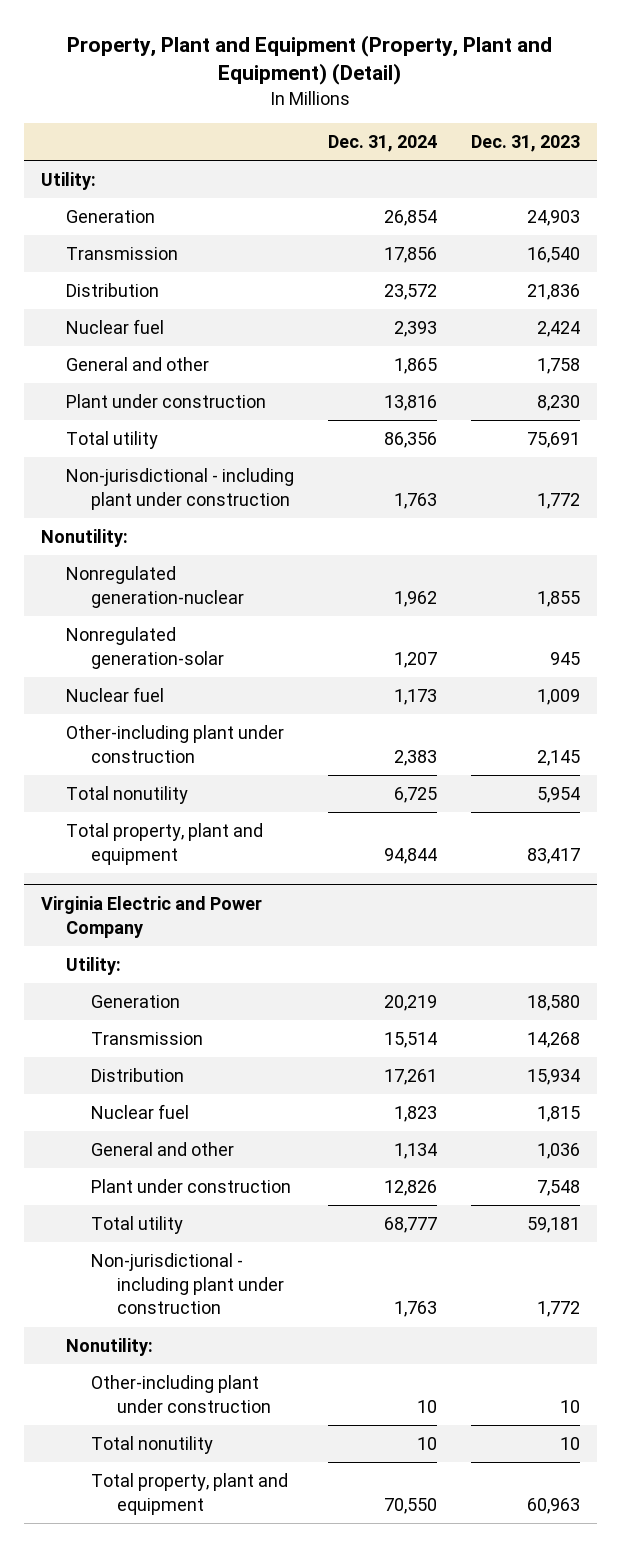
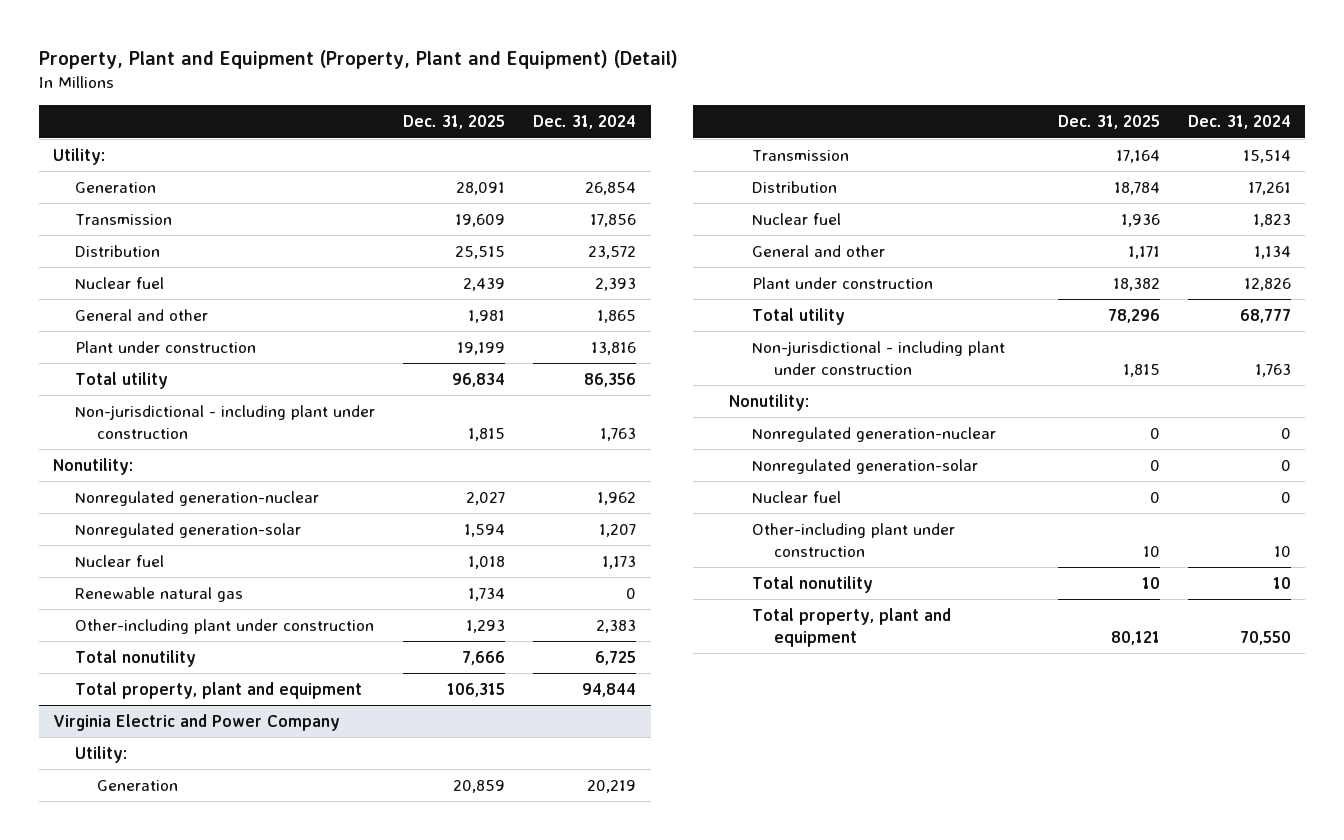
- | Dec. 31, 2024 | Dec. 31, 2023
+ | Dec. 31, 2025 | Dec. 31, 2024
+ Renewable natural gas | 1,734 | 0
@ Virginia Electric and Power Company
+ Nonregulated generation-nuclear | 0 | 0
+ Nonregulated generation-solar | 0 | 0
+ Nuclear fuel | 0 | 0

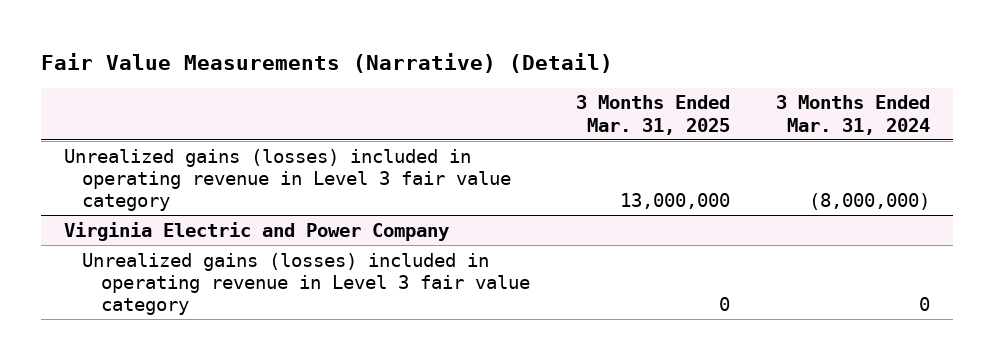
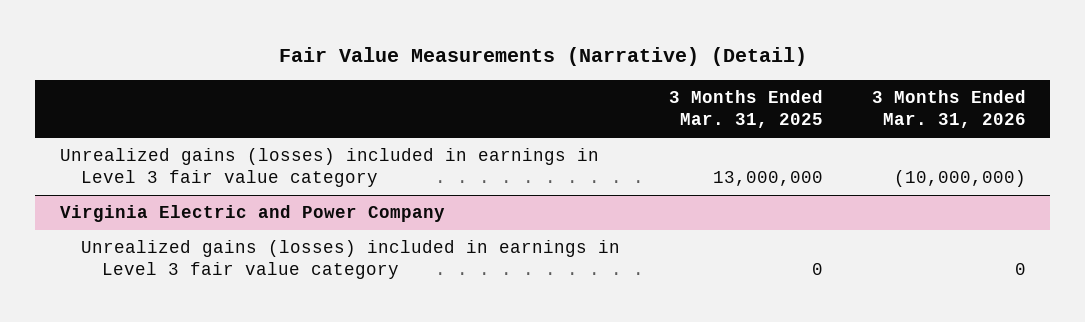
- | 3 Months Ended Mar. 31, 2025 | 3 Months Ended Mar. 31, 2024
+ | 3 Months Ended Mar. 31, 2025 | 3 Months Ended Mar. 31, 2026
- Unrealized gains (losses) included in operating revenue in Level 3 fair value category | 13,000,000 | (8,000,000)
+ Unrealized gains (losses) included in earnings in Level 3 fair value category | 13,000,000 | (10,000,000)
@ Virginia Electric and Power Company
- Unrealized gains (losses) included in operating revenue in Level 3 fair value category | 0 | 0
+ Unrealized gains (losses) included in earnings in Level 3 fair value category | 0 | 0

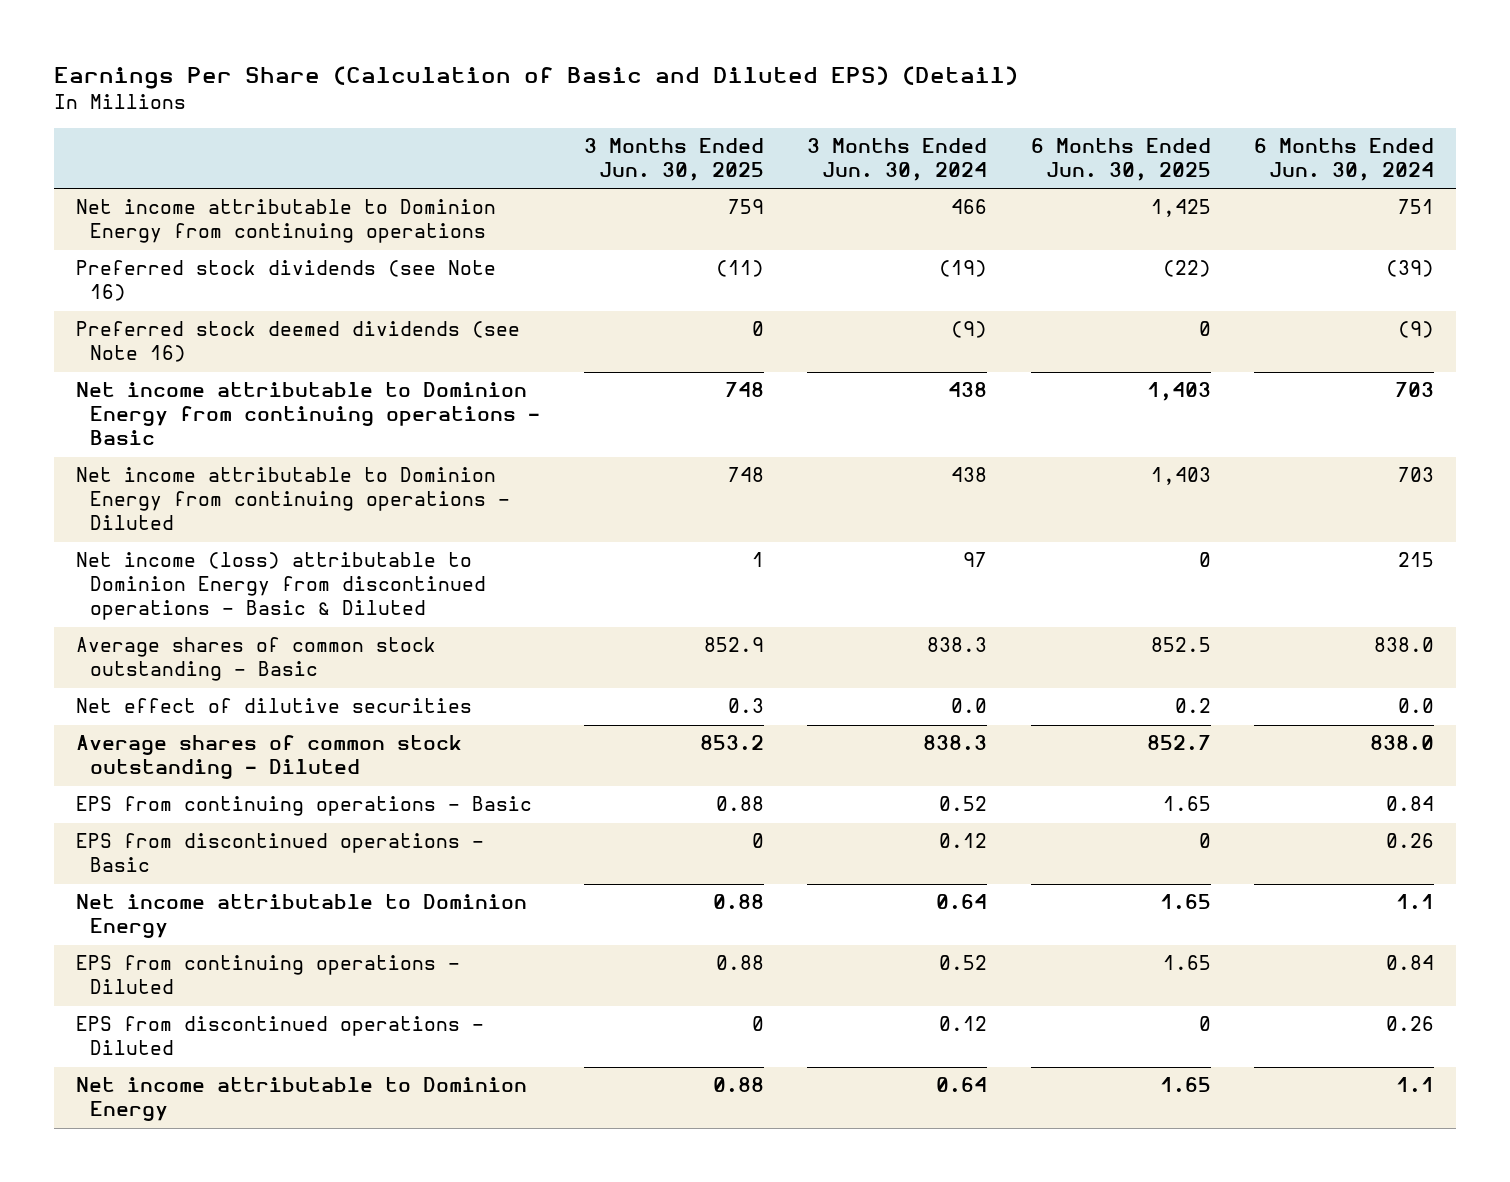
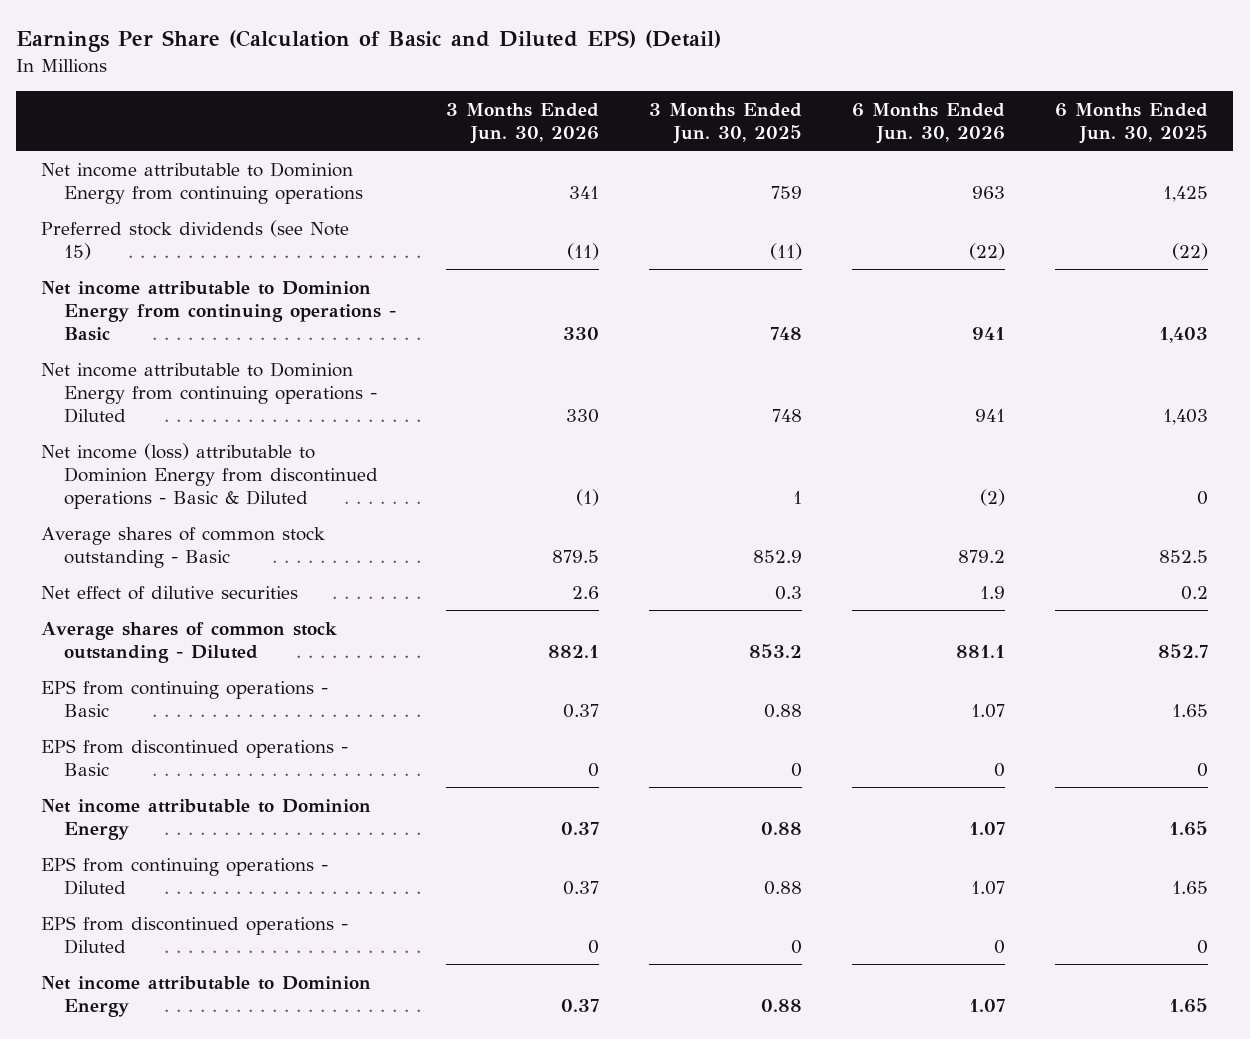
- | 3 Months Ended Jun. 30, 2025 | 3 Months Ended Jun. 30, 2024 | 6 Months Ended Jun. 30, 2025 | 6 Months Ended Jun. 30, 2024
+ | 3 Months Ended Jun. 30, 2026 | 3 Months Ended Jun. 30, 2025 | 6 Months Ended Jun. 30, 2026 | 6 Months Ended Jun. 30, 2025
- Preferred stock dividends (see Note 16) | (11) | (19) | (22) | (39)
- Preferred stock deemed dividends (see Note 16) | 0 | (9) | 0 | (9)
+ Preferred stock dividends (see Note 15) | (11) | (11) | (22) | (22)

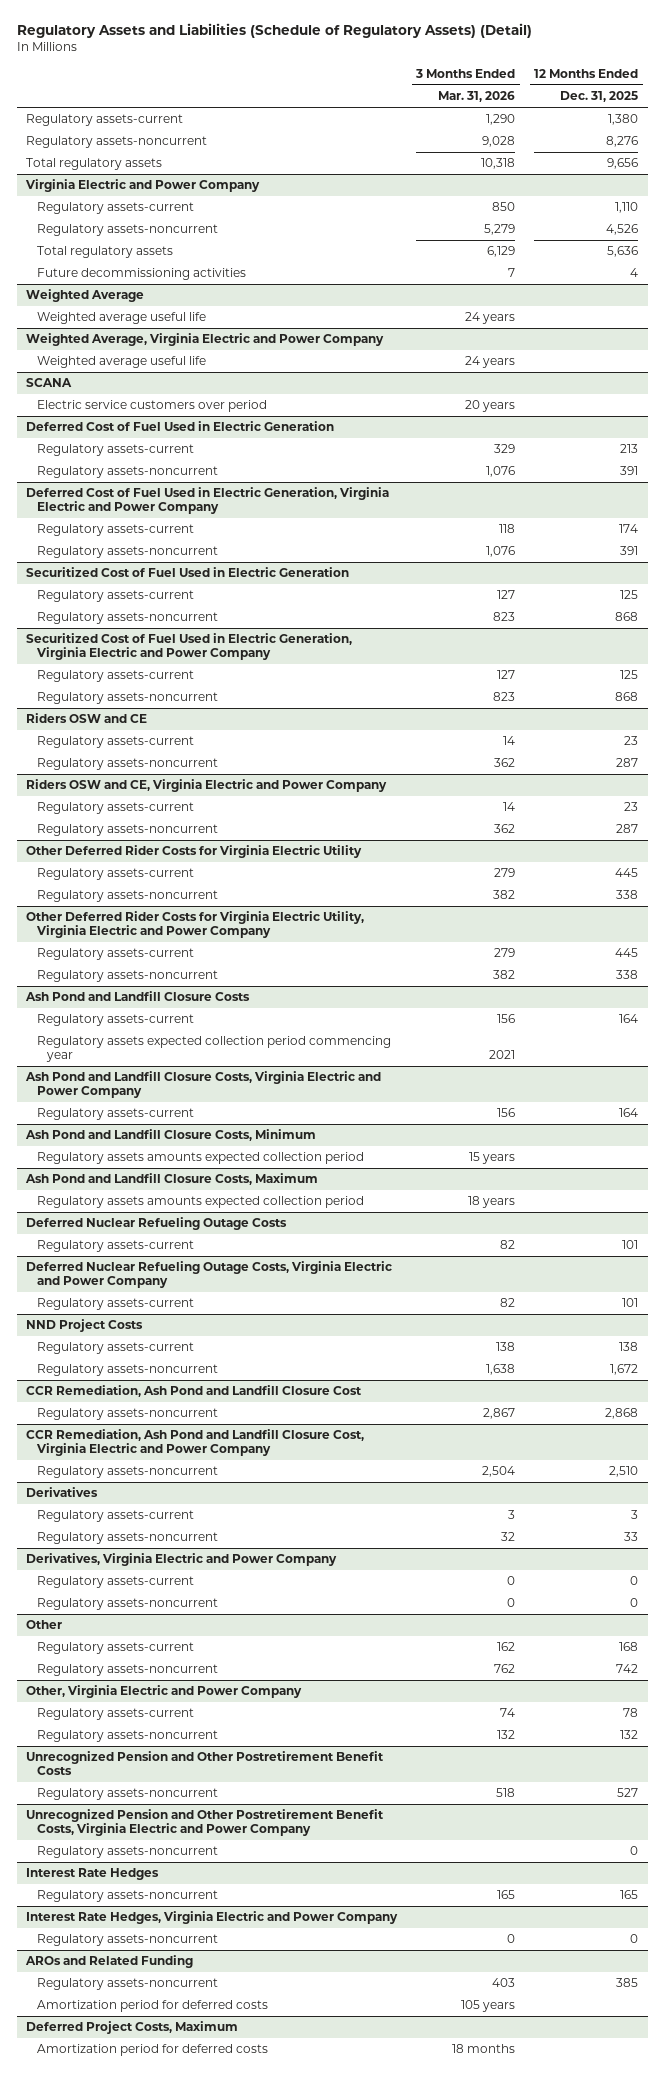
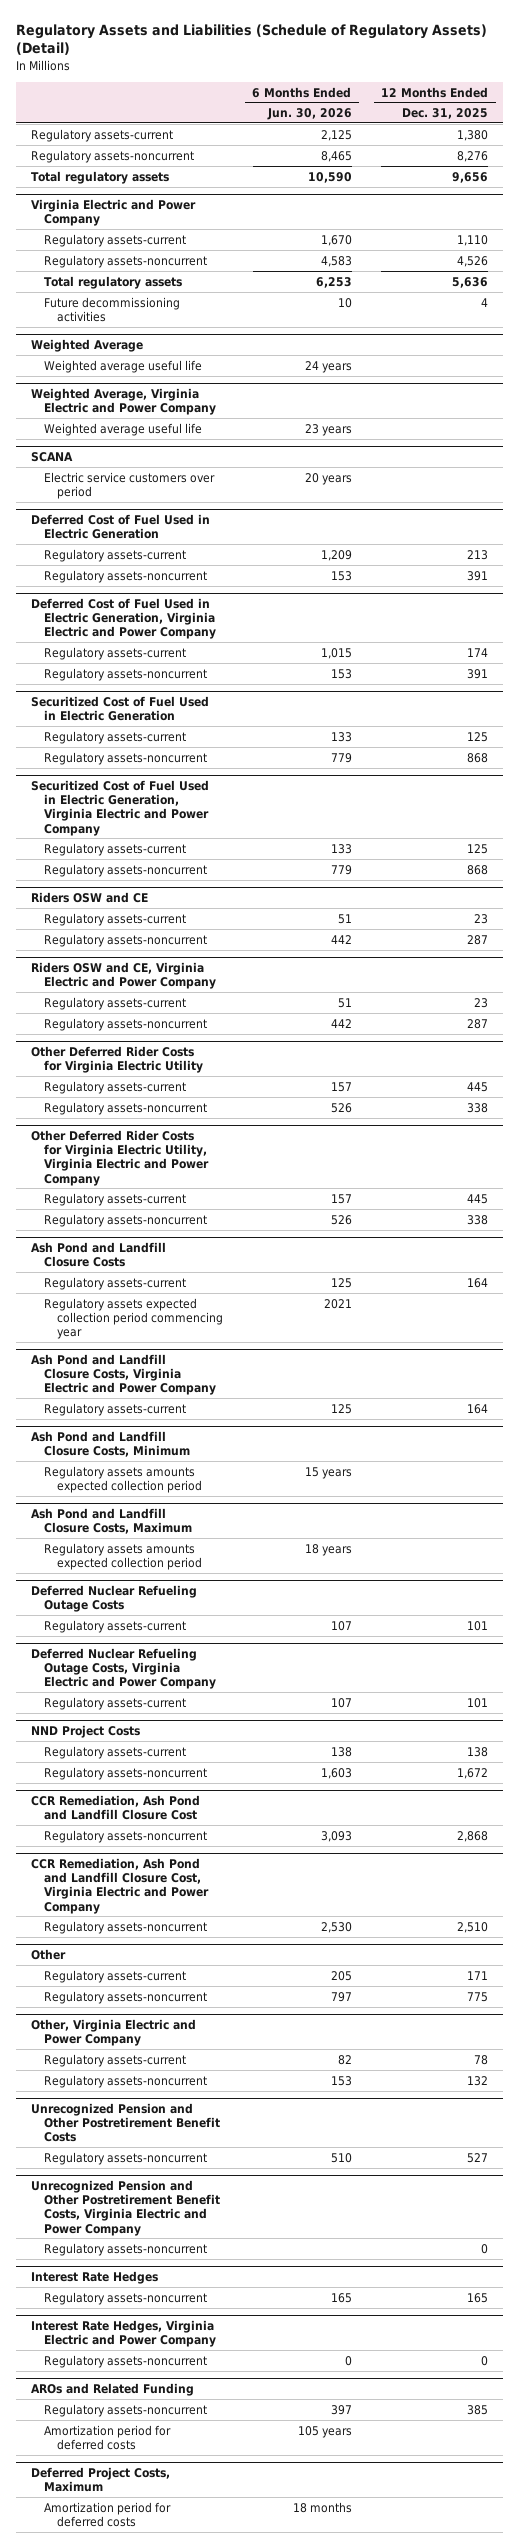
- | 3 Months Ended Mar. 31, 2026 | 12 Months Ended Dec. 31, 2025
+ | 6 Months Ended Jun. 30, 2026 | 12 Months Ended Dec. 31, 2025
- Derivatives
- Regulatory assets-current | 3 | 3
- Regulatory assets-noncurrent | 32 | 33
- Derivatives, Virginia Electric and Power Company
- Regulatory assets-current | 0 | 0
- Regulatory assets-noncurrent | 0 | 0
@ Other
- Regulatory assets-current | 162 | 168
- Regulatory assets-noncurrent | 762 | 742
+ Regulatory assets-current | 205 | 171
+ Regulatory assets-noncurrent | 797 | 775

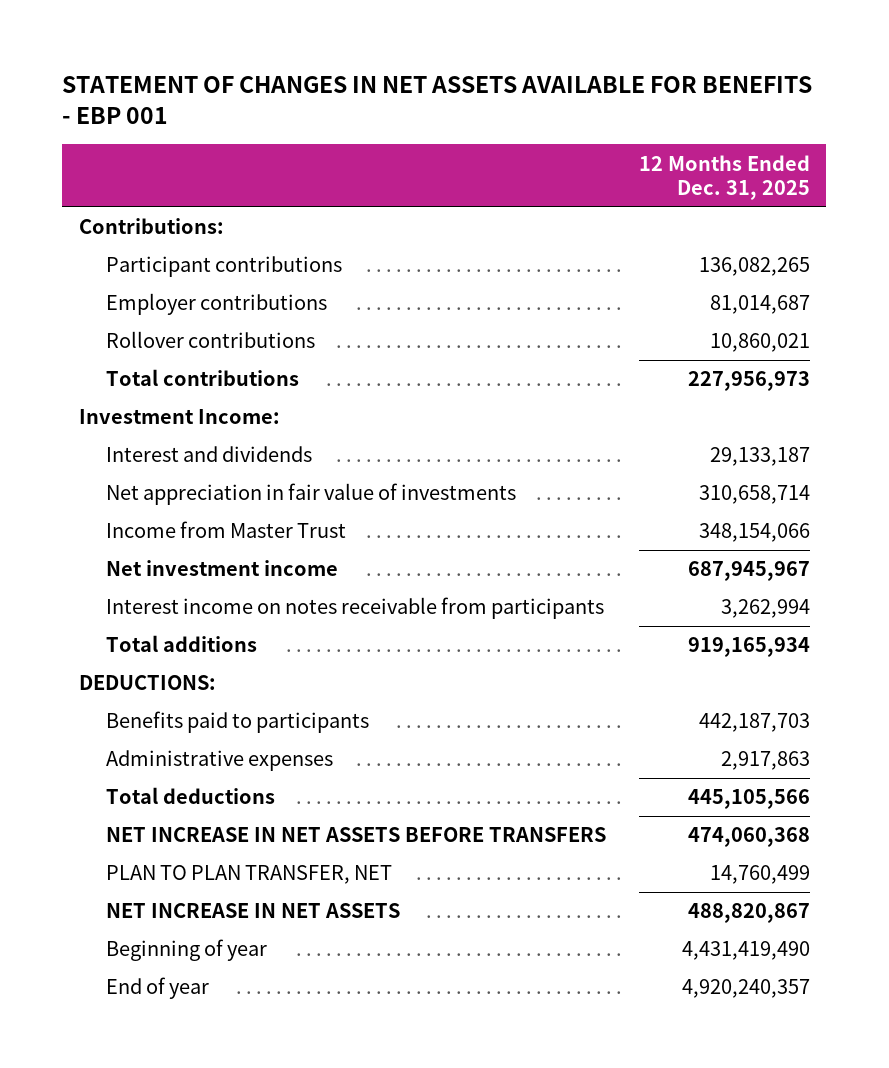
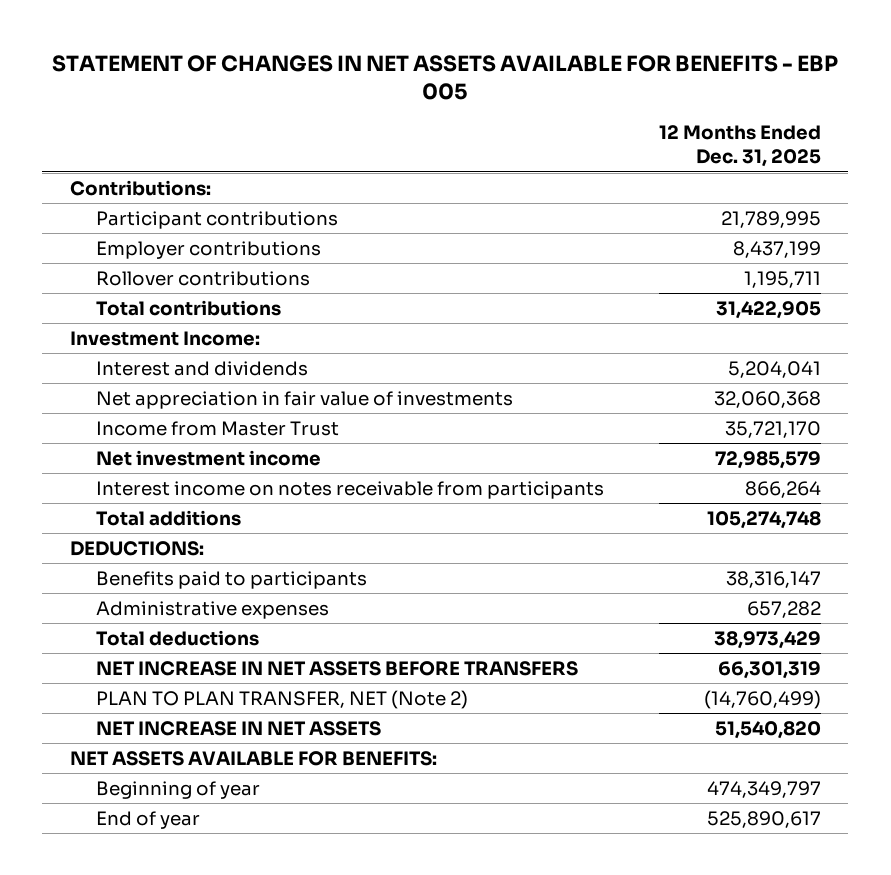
- STATEMENT OF CHANGES IN NET ASSETS AVAILABLE FOR BENEFITS - EBP 001
+ STATEMENT OF CHANGES IN NET ASSETS AVAILABLE FOR BENEFITS - EBP 005
- Participant contributions | 136,082,265
- Employer contributions | 81,014,687
- Rollover contributions | 10,860,021
- Total contributions | 227,956,973
+ Participant contributions | 21,789,995
+ Employer contributions | 8,437,199
+ Rollover contributions | 1,195,711
+ Total contributions | 31,422,905
- Interest and dividends | 29,133,187
- Net appreciation in fair value of investments | 310,658,714
- Income from Master Trust | 348,154,066
- Net investment income | 687,945,967
- Interest income on notes receivable from participants | 3,262,994
- Total additions | 919,165,934
+ Interest and dividends | 5,204,041
+ Net appreciation in fair value of investments | 32,060,368
+ Income from Master Trust | 35,721,170
+ Net investment income | 72,985,579
+ Interest income on notes receivable from participants | 866,264
+ Total additions | 105,274,748
- Benefits paid to participants | 442,187,703
- Administrative expenses | 2,917,863
- Total deductions | 445,105,566
- NET INCREASE IN NET ASSETS BEFORE TRANSFERS | 474,060,368
- PLAN TO PLAN TRANSFER, NET | 14,760,499
- NET INCREASE IN NET ASSETS | 488,820,867
- Beginning of year | 4,431,419,490
- End of year | 4,920,240,357
+ Benefits paid to participants | 38,316,147
+ Administrative expenses | 657,282
+ Total deductions | 38,973,429
+ NET INCREASE IN NET ASSETS BEFORE TRANSFERS | 66,301,319
+ PLAN TO PLAN TRANSFER, NET (Note 2) | (14,760,499)
+ NET INCREASE IN NET ASSETS | 51,540,820
+ NET ASSETS AVAILABLE FOR BENEFITS:
+ Beginning of year | 474,349,797
+ End of year | 525,890,617

